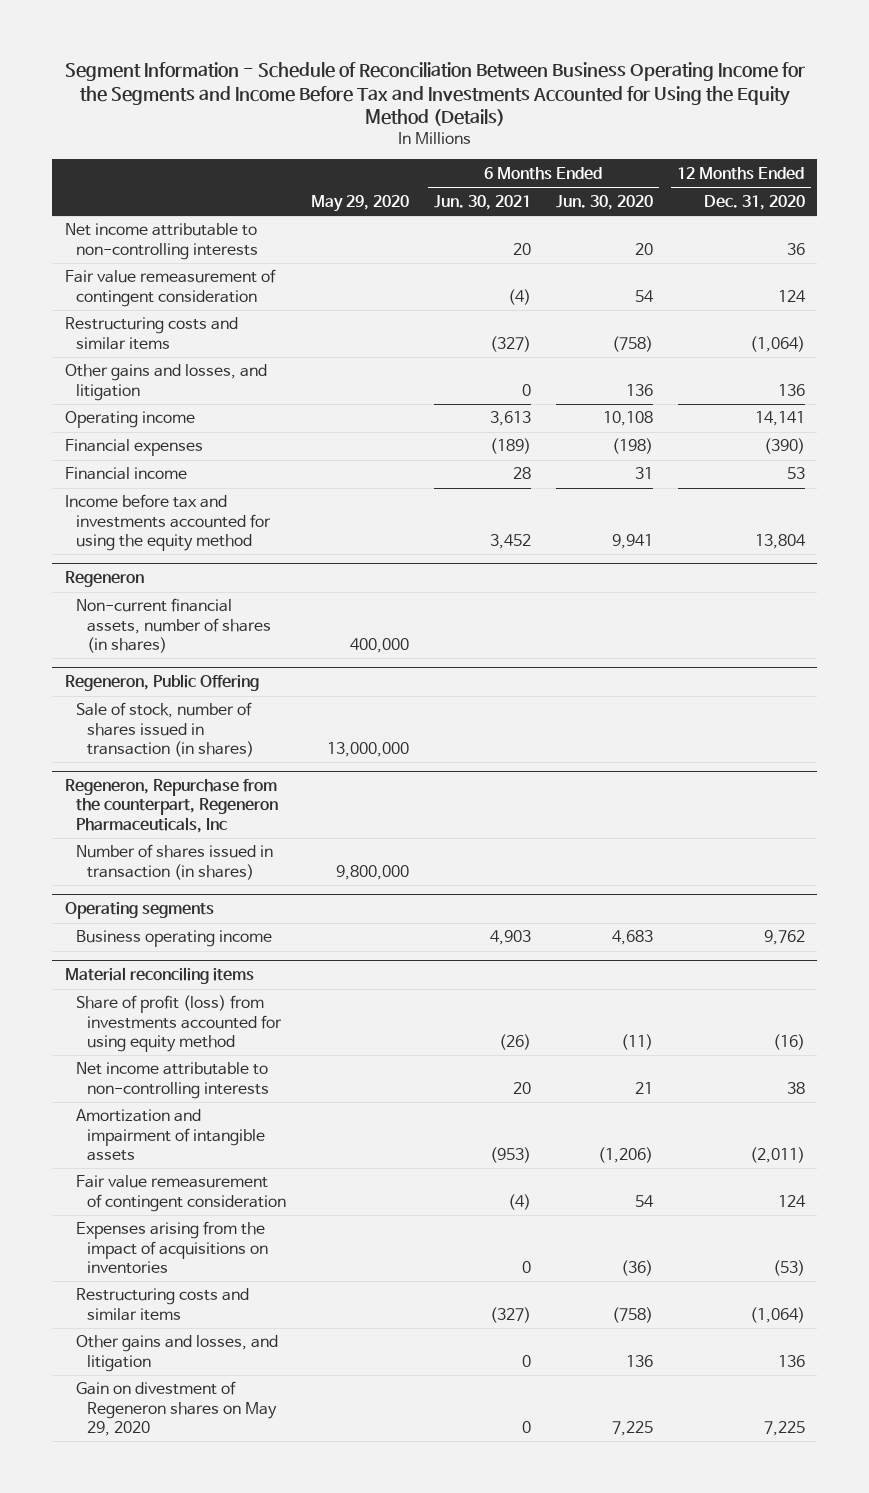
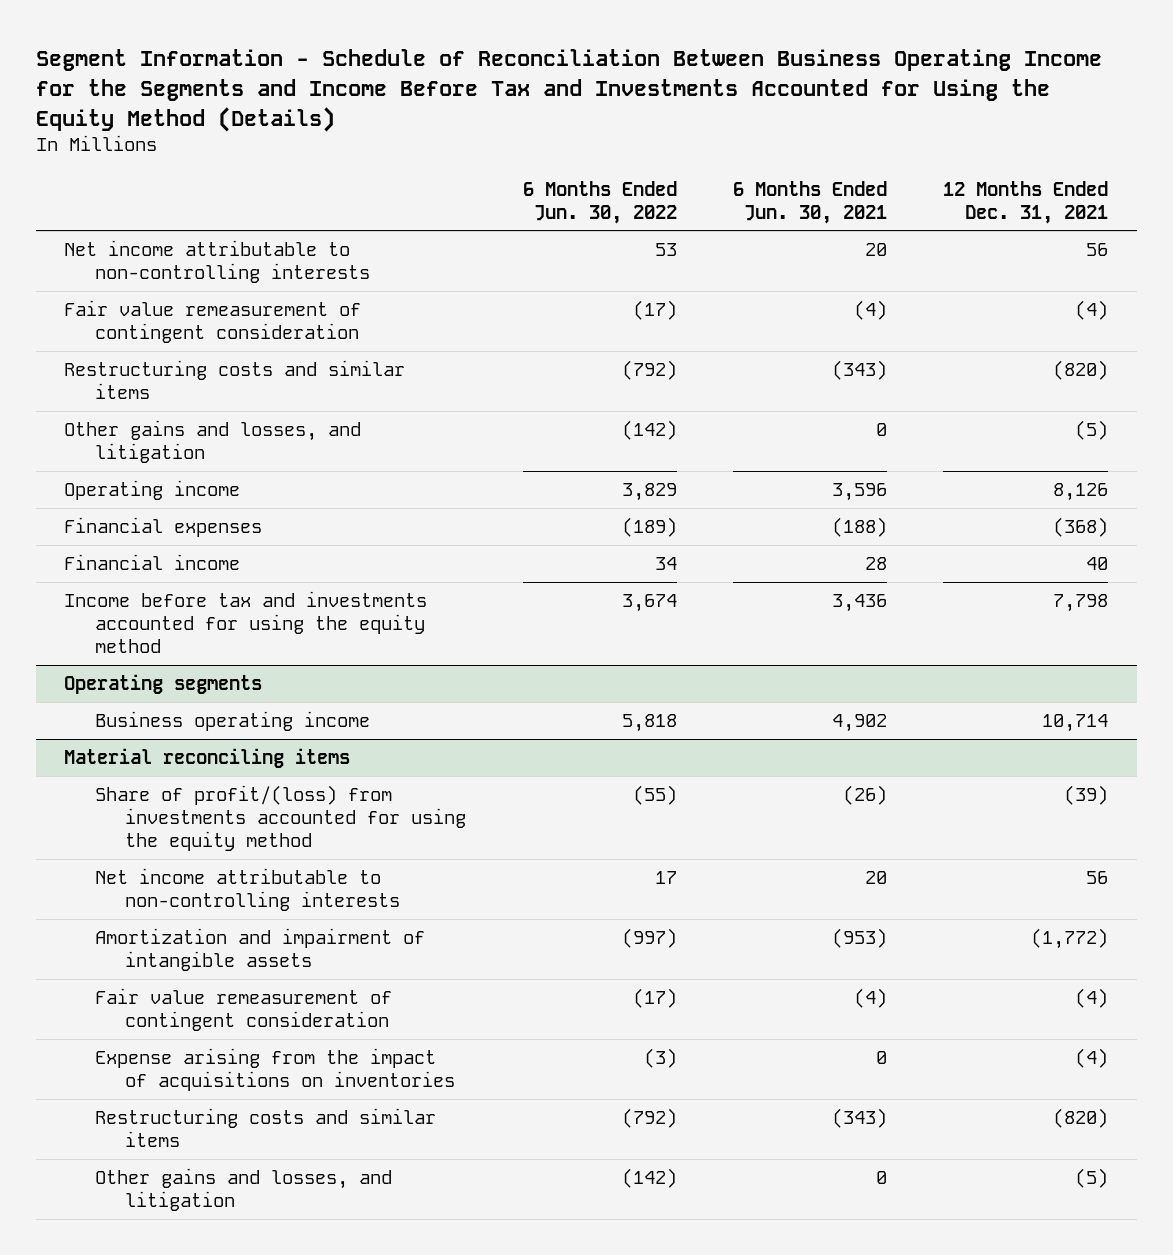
- | May 29, 2020 | 6 Months Ended Jun. 30, 2021 | 6 Months Ended Jun. 30, 2020 | 12 Months Ended Dec. 31, 2020
+ | 6 Months Ended Jun. 30, 2022 | 6 Months Ended Jun. 30, 2021 | 12 Months Ended Dec. 31, 2021
- Restructuring costs and similar items | | (327) | (758) | (1,064)
+ Restructuring costs and similar items | (792) | (343) | (820)
- Operating income | | 3,613 | 10,108 | 14,141
- Financial expenses | | (189) | (198) | (390)
+ Operating income | 3,829 | 3,596 | 8,126
+ Financial expenses | (189) | (188) | (368)
- Income before tax and investments accounted for using the equity method | | 3,452 | 9,941 | 13,804
- Regeneron
- Non-current financial assets, number of shares (in shares) | 400,000 | | |
- Regeneron, Public Offering
- Sale of stock, number of shares issued in transaction (in shares) | 13,000,000 | | |
- Regeneron, Repurchase from the counterpart, Regeneron Pharmaceuticals, Inc
- Number of shares issued in transaction (in shares) | 9,800,000 | | |
+ Income before tax and investments accounted for using the equity method | 3,674 | 3,436 | 7,798
@ Operating segments
- Business operating income | | 4,903 | 4,683 | 9,762
+ Business operating income | 5,818 | 4,902 | 10,714
@ Material reconciling items
- Share of profit (loss) from investments accounted for using equity method | | (26) | (11) | (16)
+ Share of profit/(loss) from investments accounted for using the equity method | (55) | (26) | (39)
- Expenses arising from the impact of acquisitions on inventories | | 0 | (36) | (53)
- Restructuring costs and similar items | | (327) | (758) | (1,064)
+ Expense arising from the impact of acquisitions on inventories | (3) | 0 | (4)
+ Restructuring costs and similar items | (792) | (343) | (820)
- Gain on divestment of Regeneron shares on May 29, 2020 | | 0 | 7,225 | 7,225

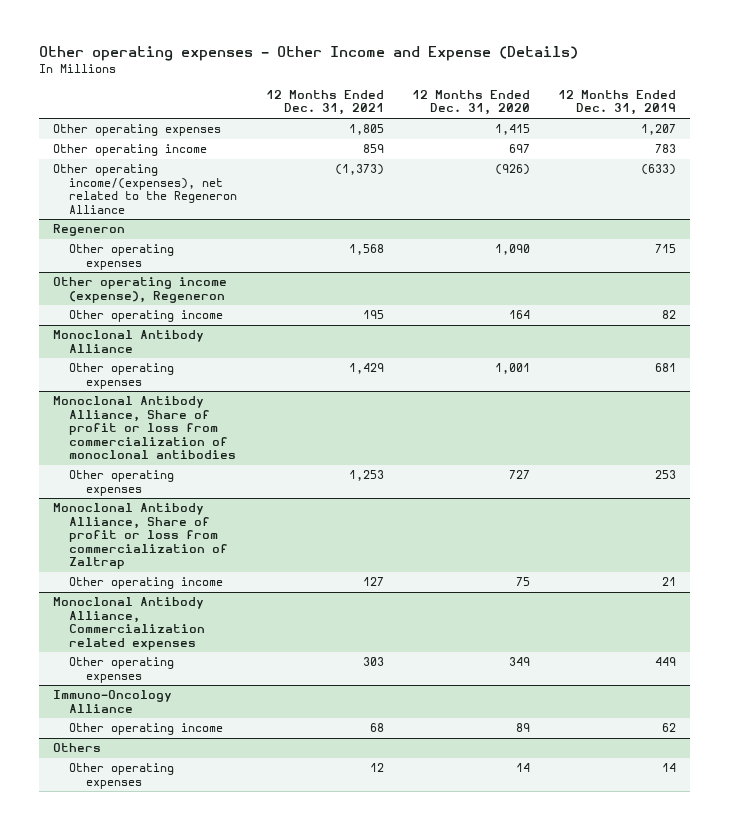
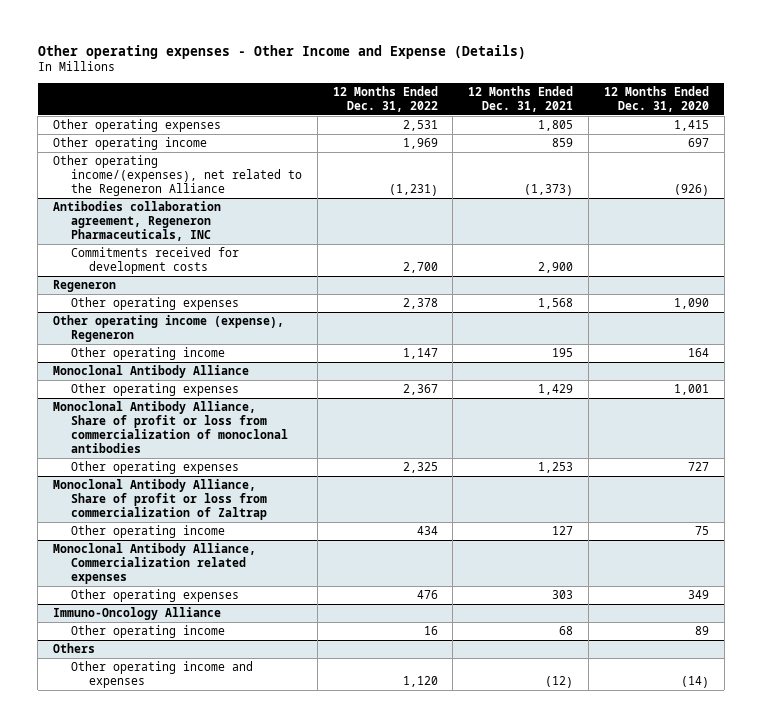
- | 12 Months Ended Dec. 31, 2021 | 12 Months Ended Dec. 31, 2020 | 12 Months Ended Dec. 31, 2019
+ | 12 Months Ended Dec. 31, 2022 | 12 Months Ended Dec. 31, 2021 | 12 Months Ended Dec. 31, 2020
+ Antibodies collaboration agreement, Regeneron Pharmaceuticals, INC
+ Commitments received for development costs | 2,700 | 2,900 |
@ Others
- Other operating expenses | 12 | 14 | 14
+ Other operating income and expenses | 1,120 | (12) | (14)

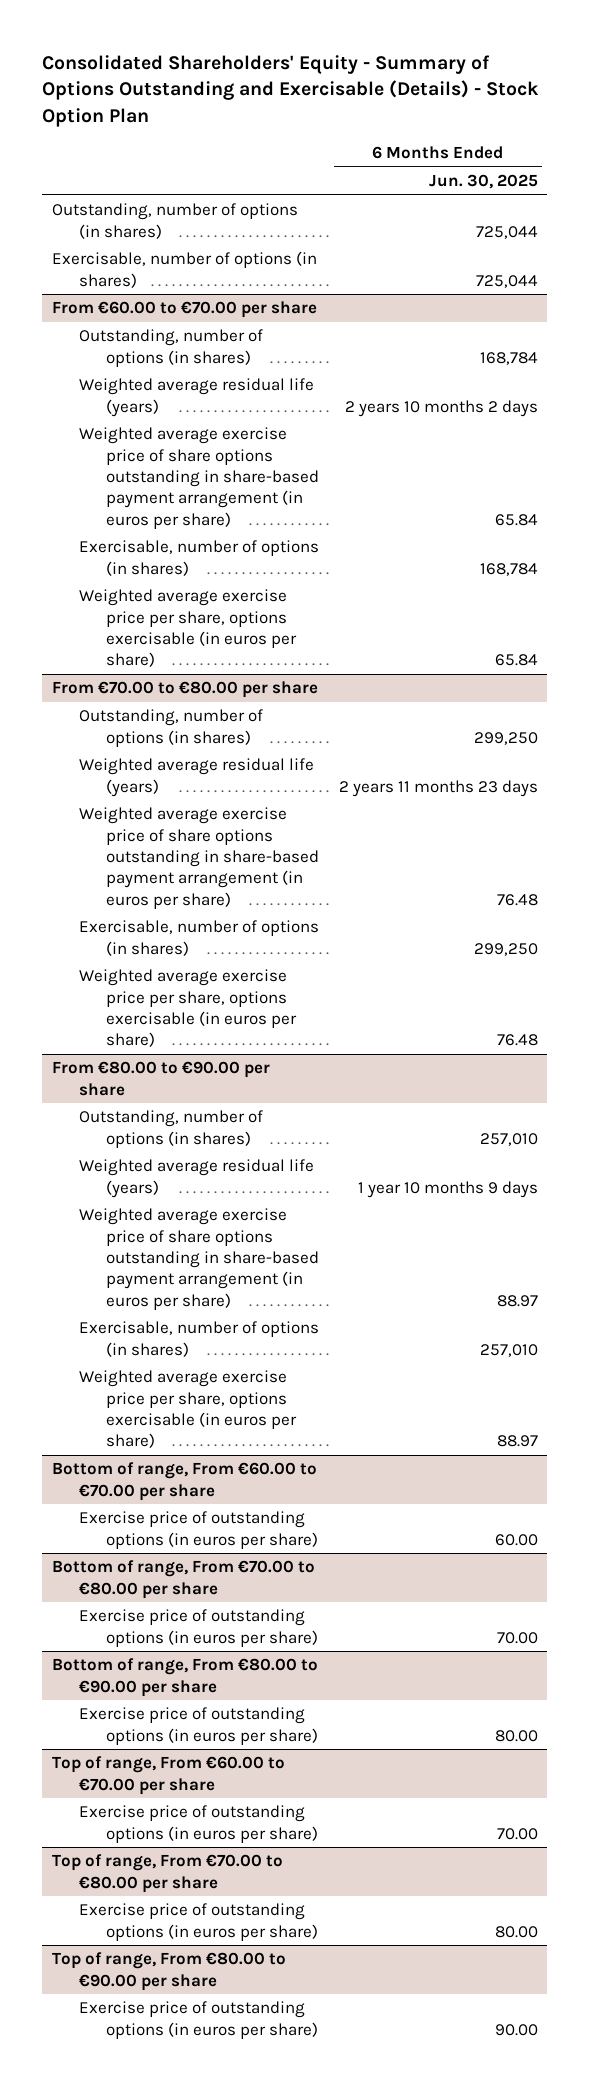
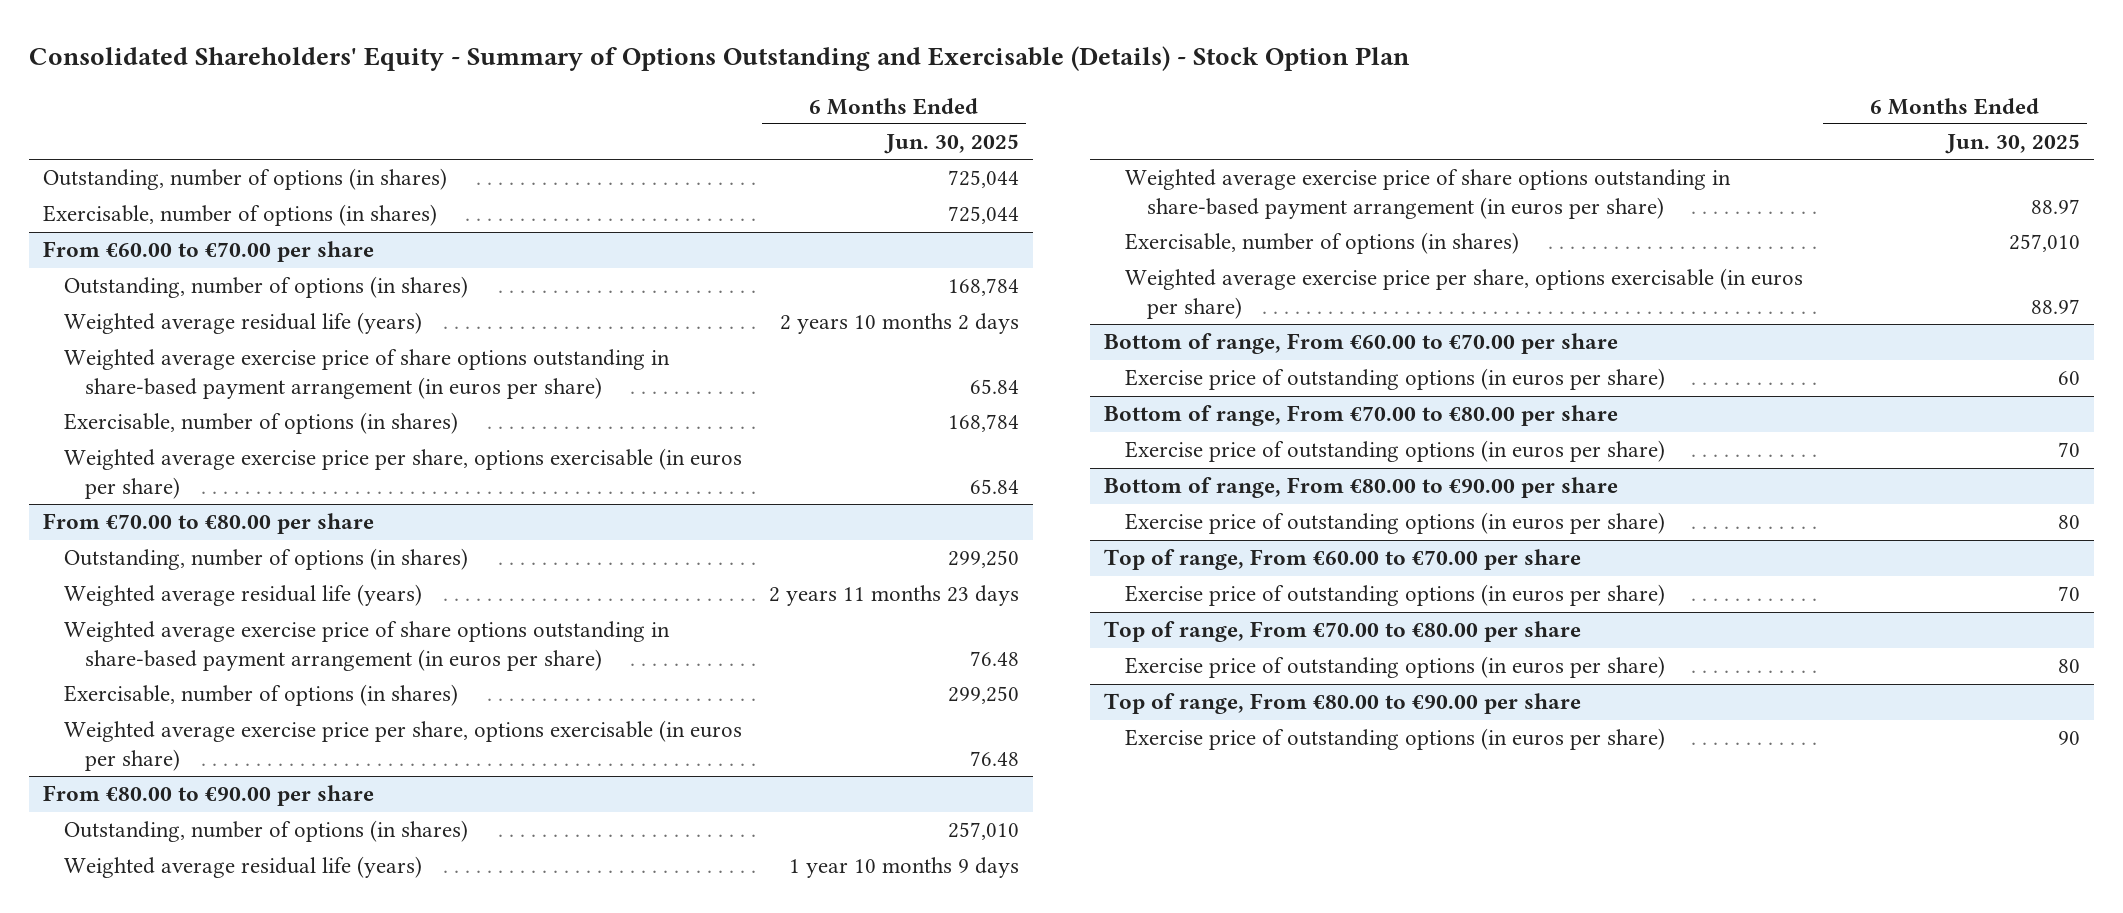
@ Bottom of range, From €60.00 to €70.00 per share
- Exercise price of outstanding options (in euros per share) | 60.00
+ Exercise price of outstanding options (in euros per share) | 60
@ Bottom of range, From €70.00 to €80.00 per share
- Exercise price of outstanding options (in euros per share) | 70.00
+ Exercise price of outstanding options (in euros per share) | 70
@ Bottom of range, From €80.00 to €90.00 per share
- Exercise price of outstanding options (in euros per share) | 80.00
+ Exercise price of outstanding options (in euros per share) | 80
@ Top of range, From €60.00 to €70.00 per share
- Exercise price of outstanding options (in euros per share) | 70.00
+ Exercise price of outstanding options (in euros per share) | 70
@ Top of range, From €70.00 to €80.00 per share
- Exercise price of outstanding options (in euros per share) | 80.00
+ Exercise price of outstanding options (in euros per share) | 80
@ Top of range, From €80.00 to €90.00 per share
- Exercise price of outstanding options (in euros per share) | 90.00
+ Exercise price of outstanding options (in euros per share) | 90

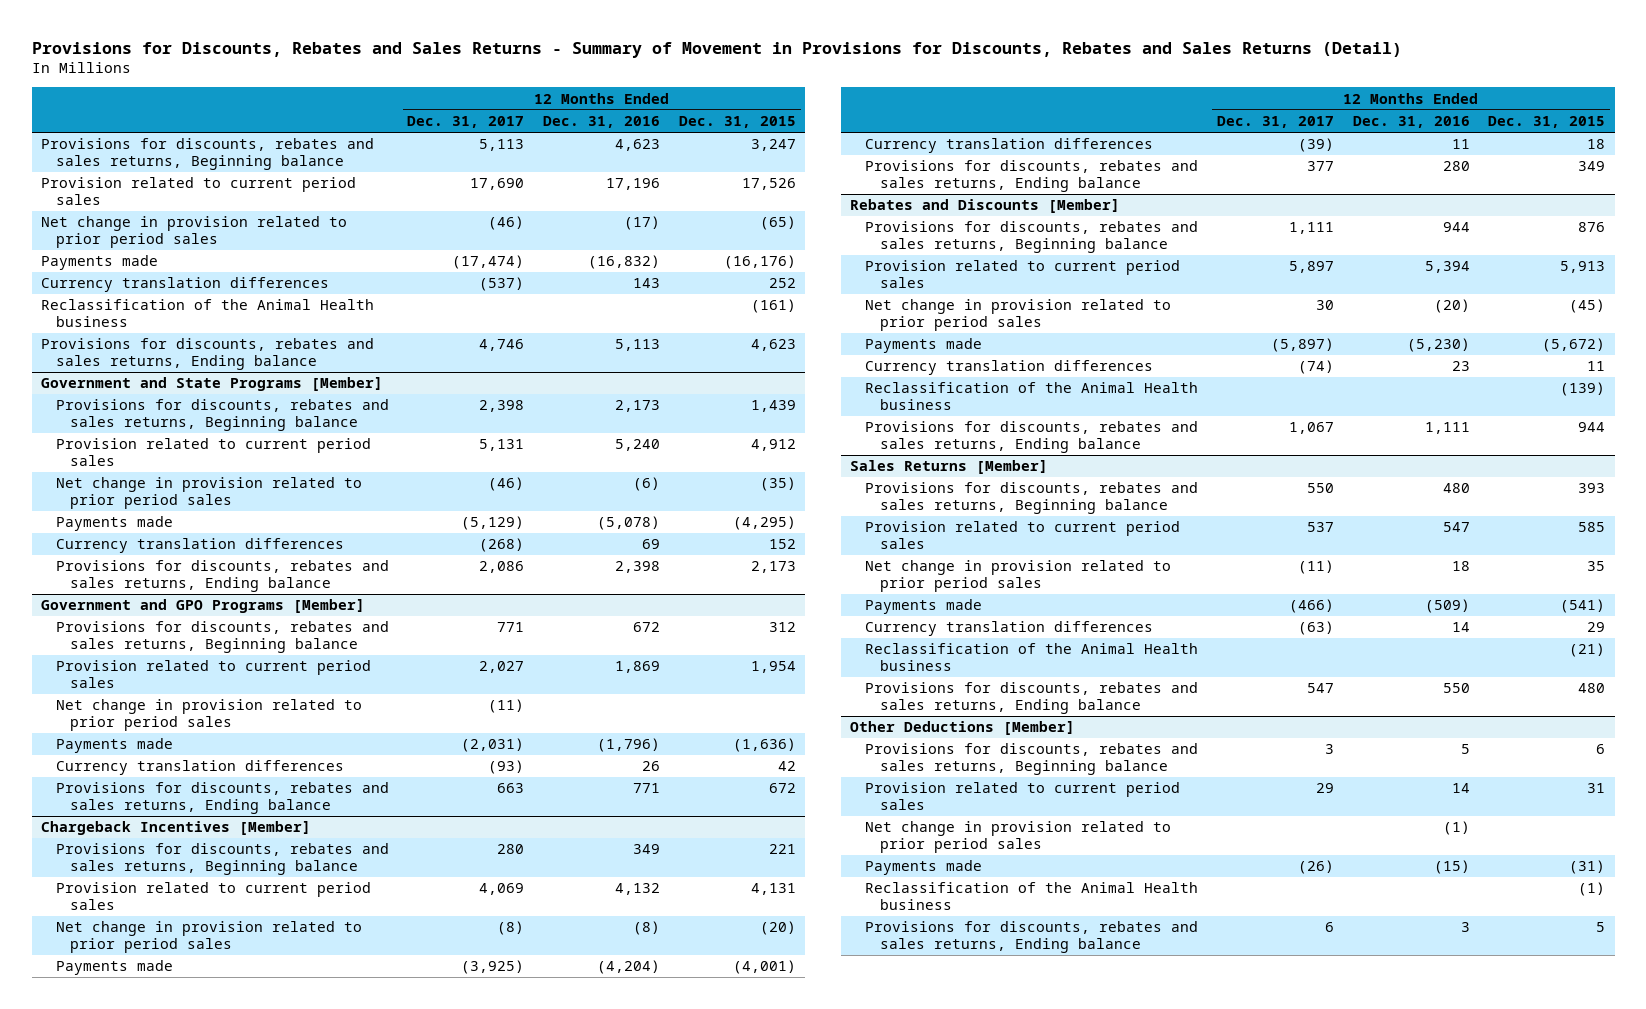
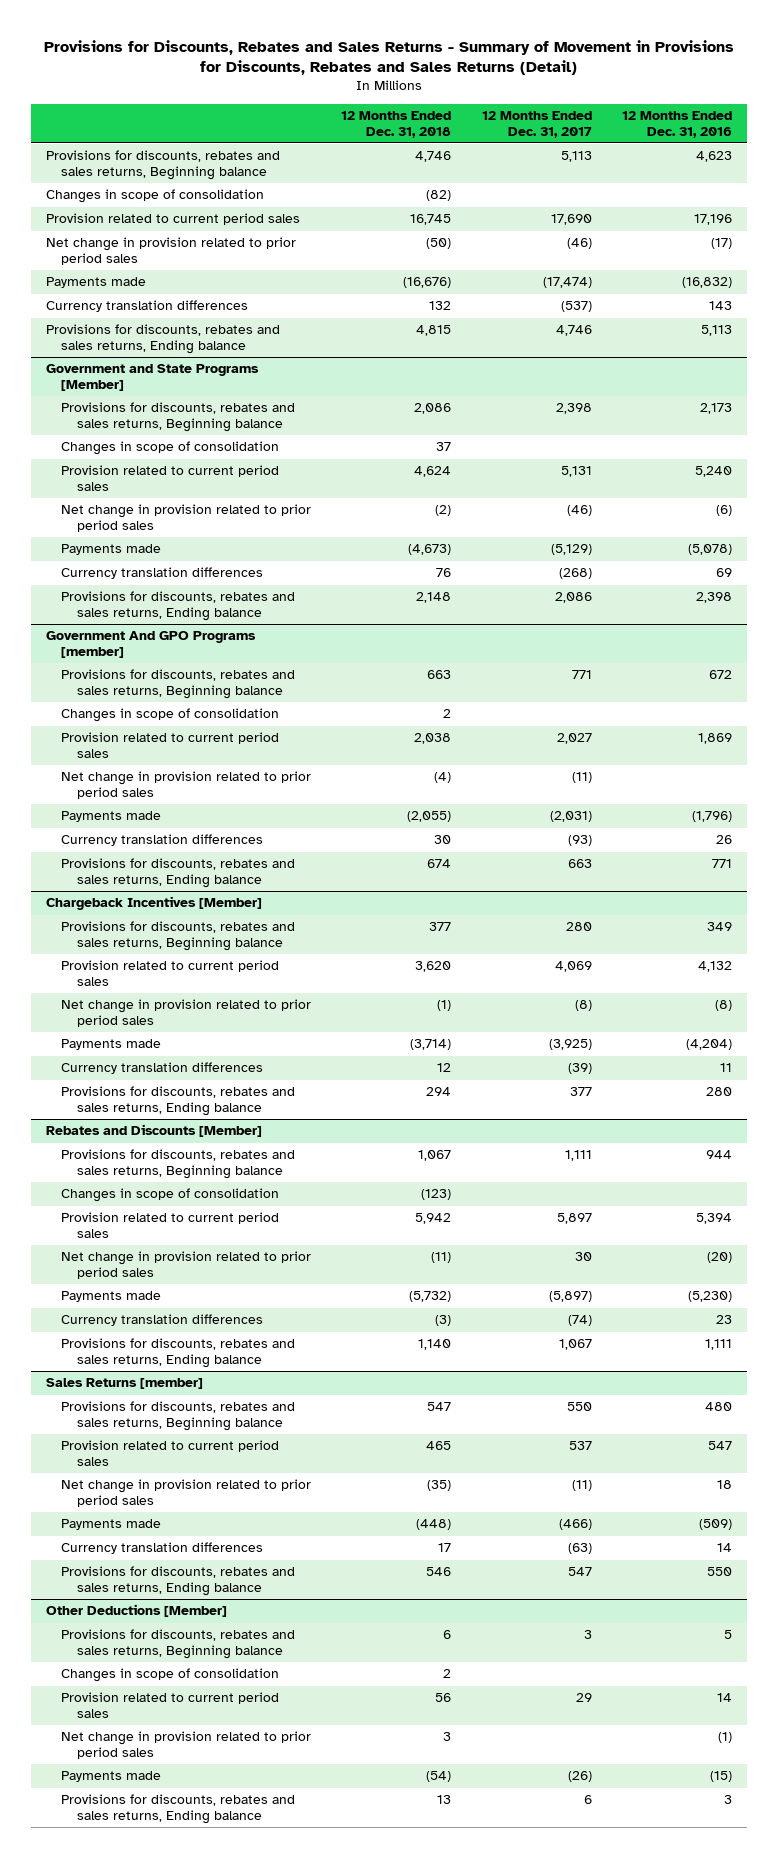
- | 12 Months Ended Dec. 31, 2017 | 12 Months Ended Dec. 31, 2016 | 12 Months Ended Dec. 31, 2015
+ | 12 Months Ended Dec. 31, 2018 | 12 Months Ended Dec. 31, 2017 | 12 Months Ended Dec. 31, 2016
+ Changes in scope of consolidation | (82) | |
- Reclassification of the Animal Health business | | | (161)
@ Government and State Programs [Member]
+ Changes in scope of consolidation | 37 | |
- Government and GPO Programs [Member]
+ Government And GPO Programs [member]
+ Changes in scope of consolidation | 2 | |
@ Rebates and Discounts [Member]
+ Changes in scope of consolidation | (123) | |
- Reclassification of the Animal Health business | | | (139)
- Sales Returns [Member]
+ Sales Returns [member]
- Reclassification of the Animal Health business | | | (21)
@ Other Deductions [Member]
+ Changes in scope of consolidation | 2 | |
- Reclassification of the Animal Health business | | | (1)

